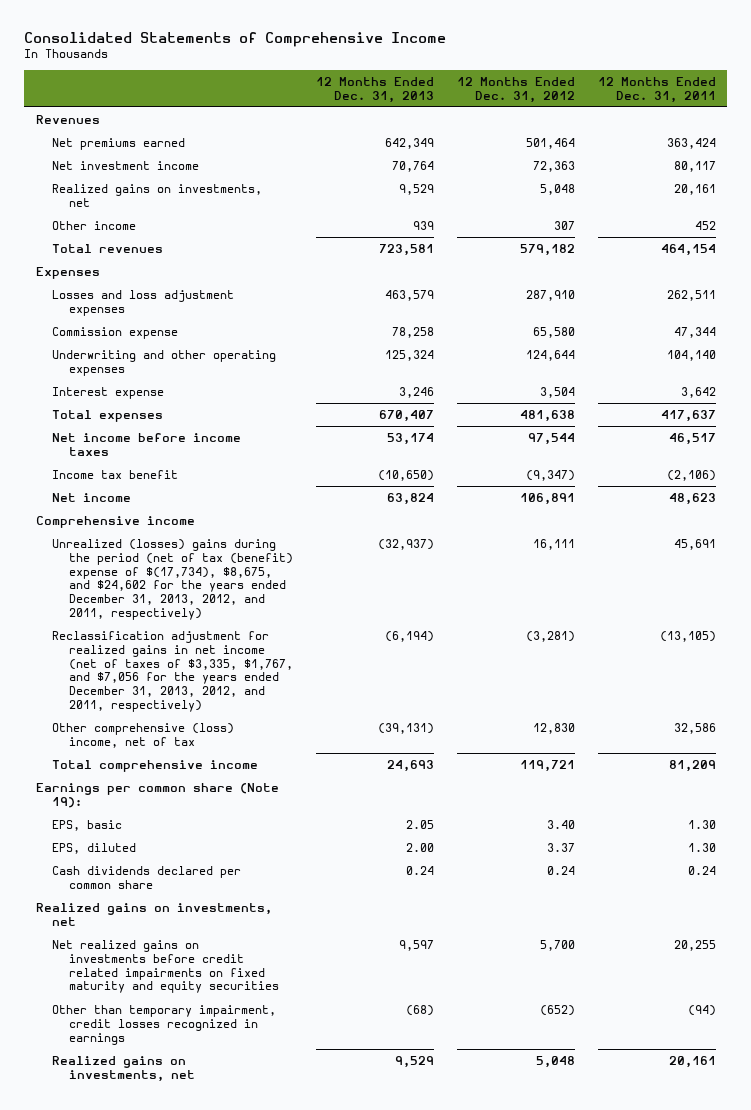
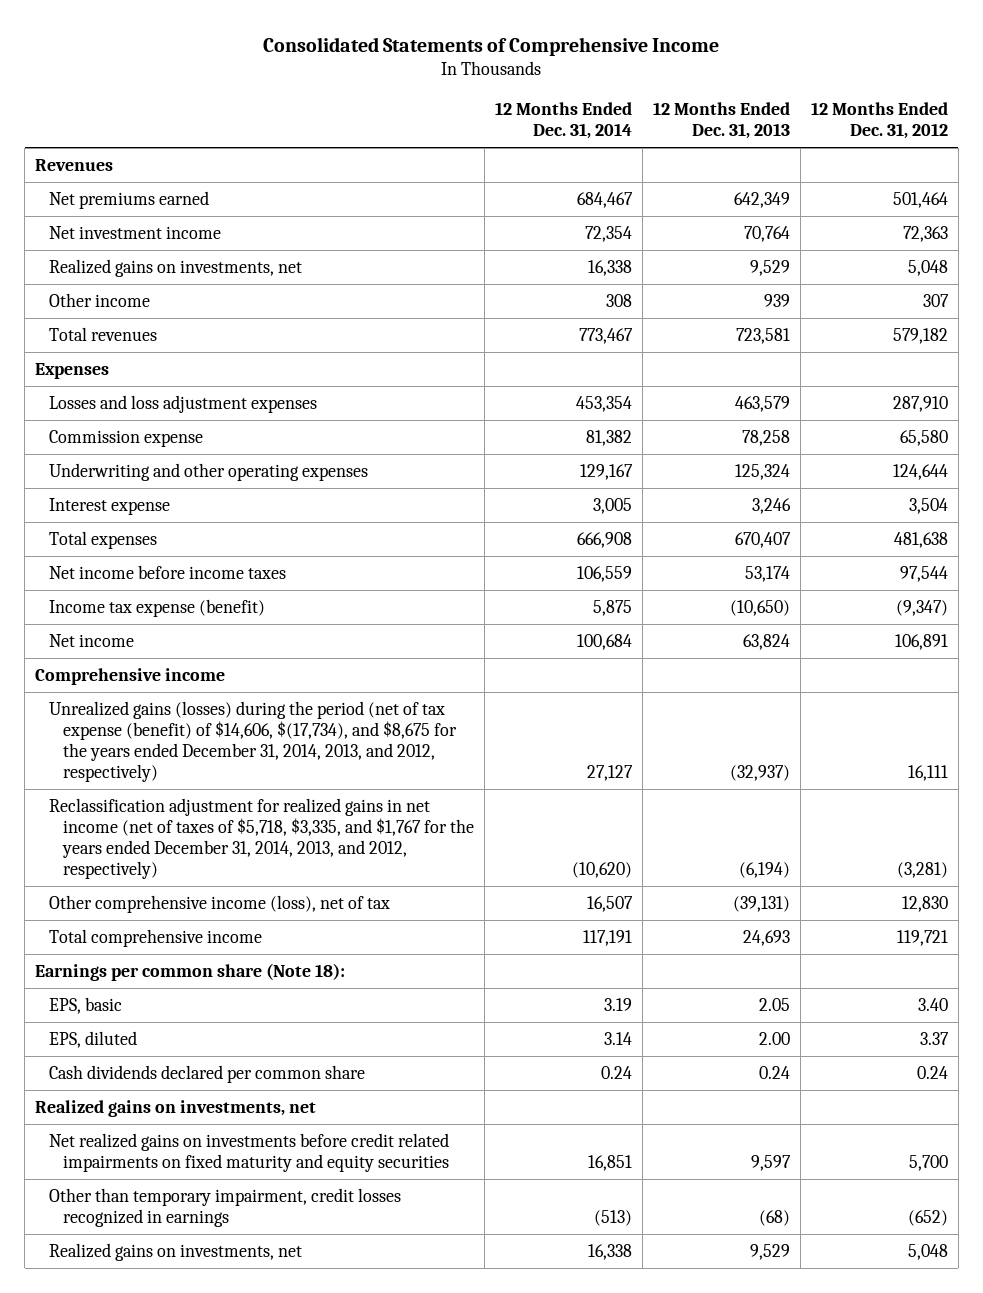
- | 12 Months Ended Dec. 31, 2013 | 12 Months Ended Dec. 31, 2012 | 12 Months Ended Dec. 31, 2011
+ | 12 Months Ended Dec. 31, 2014 | 12 Months Ended Dec. 31, 2013 | 12 Months Ended Dec. 31, 2012
- Income tax benefit | (10,650) | (9,347) | (2,106)
+ Income tax expense (benefit) | 5,875 | (10,650) | (9,347)
- Unrealized (losses) gains during the period (net of tax (benefit) expense of $(17,734), $8,675, and $24,602 for the years ended December 31, 2013, 2012, and 2011, respectively) | (32,937) | 16,111 | 45,691
- Reclassification adjustment for realized gains in net income (net of taxes of $3,335, $1,767, and $7,056 for the years ended December 31, 2013, 2012, and 2011, respectively) | (6,194) | (3,281) | (13,105)
- Other comprehensive (loss) income, net of tax | (39,131) | 12,830 | 32,586
+ Unrealized gains (losses) during the period (net of tax expense (benefit) of $14,606, $(17,734), and $8,675 for the years ended December 31, 2014, 2013, and 2012, respectively) | 27,127 | (32,937) | 16,111
+ Reclassification adjustment for realized gains in net income (net of taxes of $5,718, $3,335, and $1,767 for the years ended December 31, 2014, 2013, and 2012, respectively) | (10,620) | (6,194) | (3,281)
+ Other comprehensive income (loss), net of tax | 16,507 | (39,131) | 12,830
- Earnings per common share (Note 19):
+ Earnings per common share (Note 18):

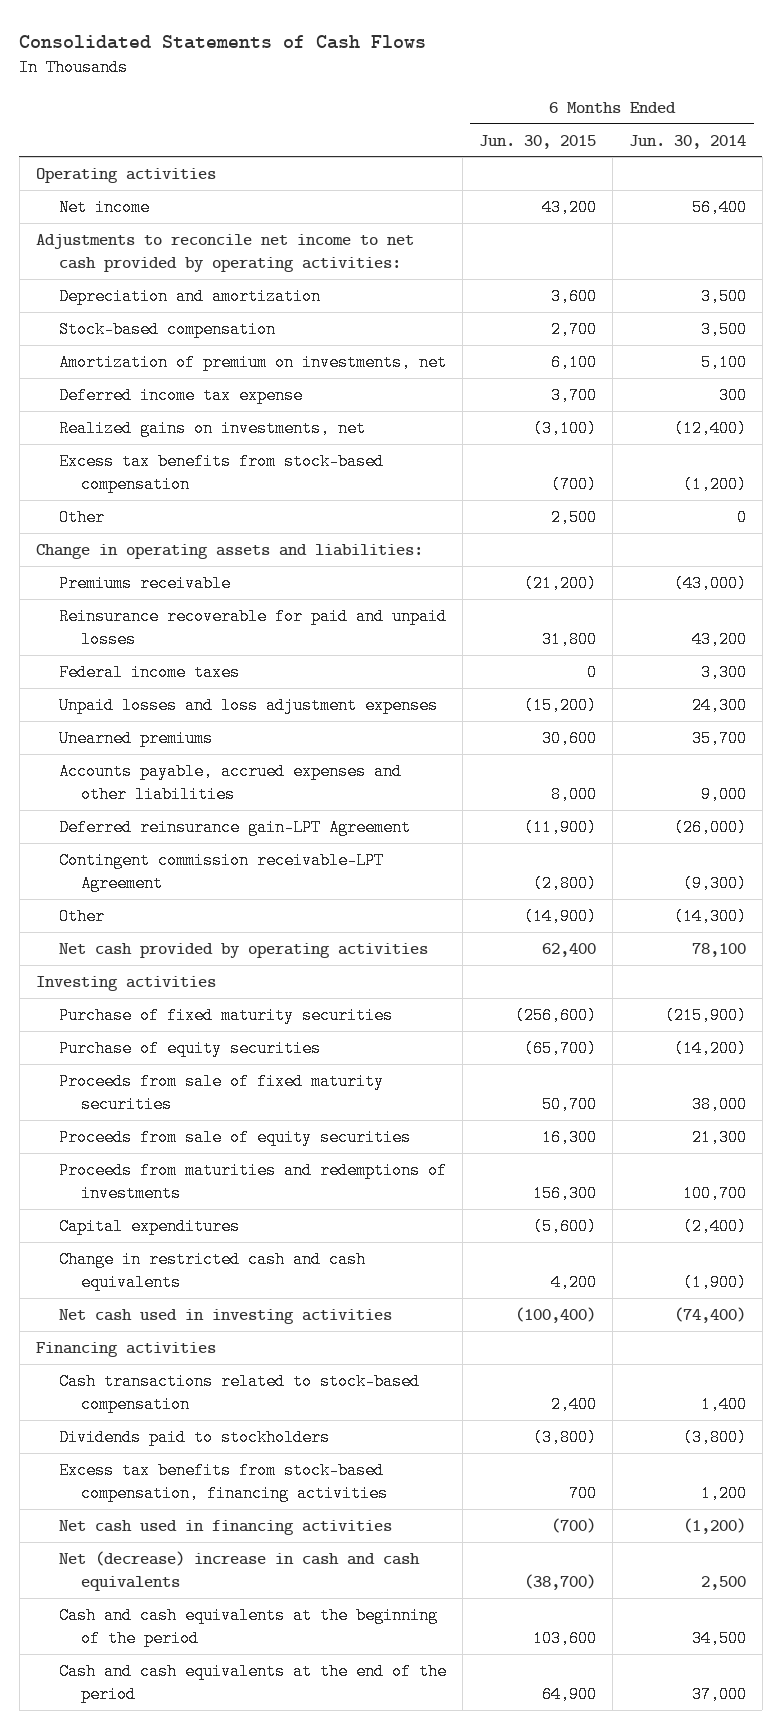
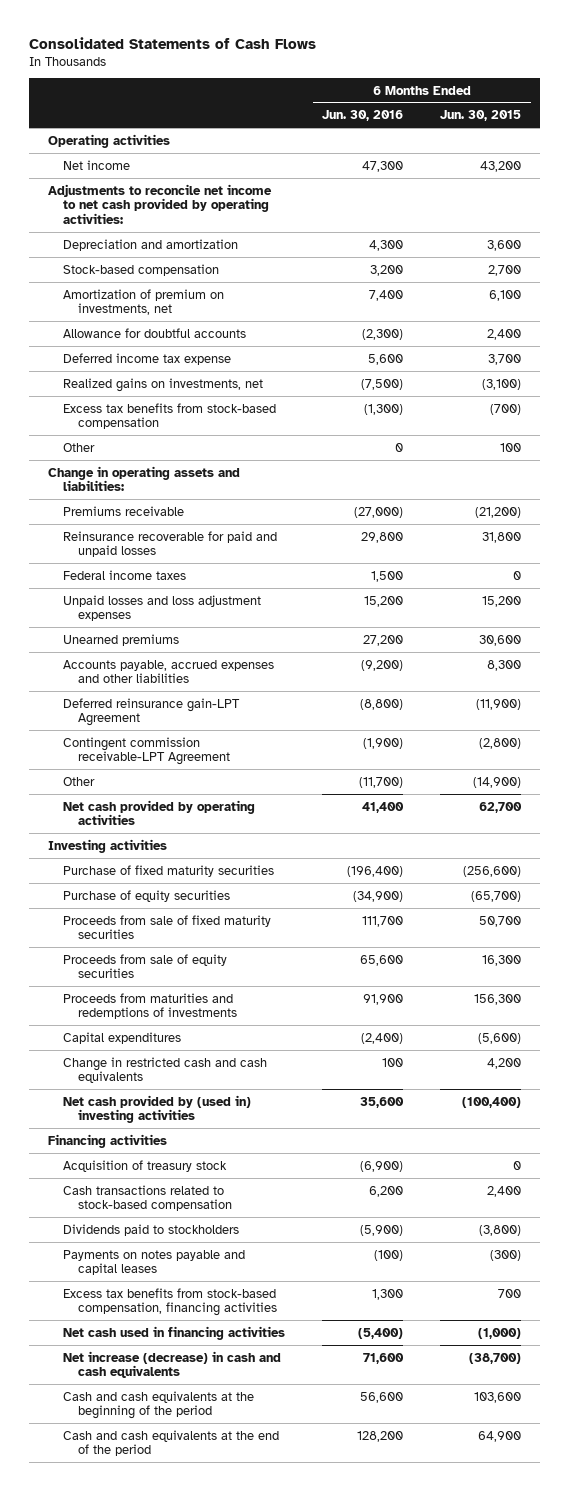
- | 6 Months Ended Jun. 30, 2015 | 6 Months Ended Jun. 30, 2014
+ | 6 Months Ended Jun. 30, 2016 | 6 Months Ended Jun. 30, 2015
+ Allowance for doubtful accounts | (2,300) | 2,400
- Other | 2,500 | 0
+ Other | 0 | 100
- Unpaid losses and loss adjustment expenses | (15,200) | 24,300
+ Unpaid losses and loss adjustment expenses | 15,200 | 15,200
- Accounts payable, accrued expenses and other liabilities | 8,000 | 9,000
+ Accounts payable, accrued expenses and other liabilities | (9,200) | 8,300
- Net cash provided by operating activities | 62,400 | 78,100
+ Net cash provided by operating activities | 41,400 | 62,700
- Net cash used in investing activities | (100,400) | (74,400)
+ Net cash provided by (used in) investing activities | 35,600 | (100,400)
+ Acquisition of treasury stock | (6,900) | 0
+ Payments on notes payable and capital leases | (100) | (300)
- Net cash used in financing activities | (700) | (1,200)
- Net (decrease) increase in cash and cash equivalents | (38,700) | 2,500
+ Net cash used in financing activities | (5,400) | (1,000)
+ Net increase (decrease) in cash and cash equivalents | 71,600 | (38,700)

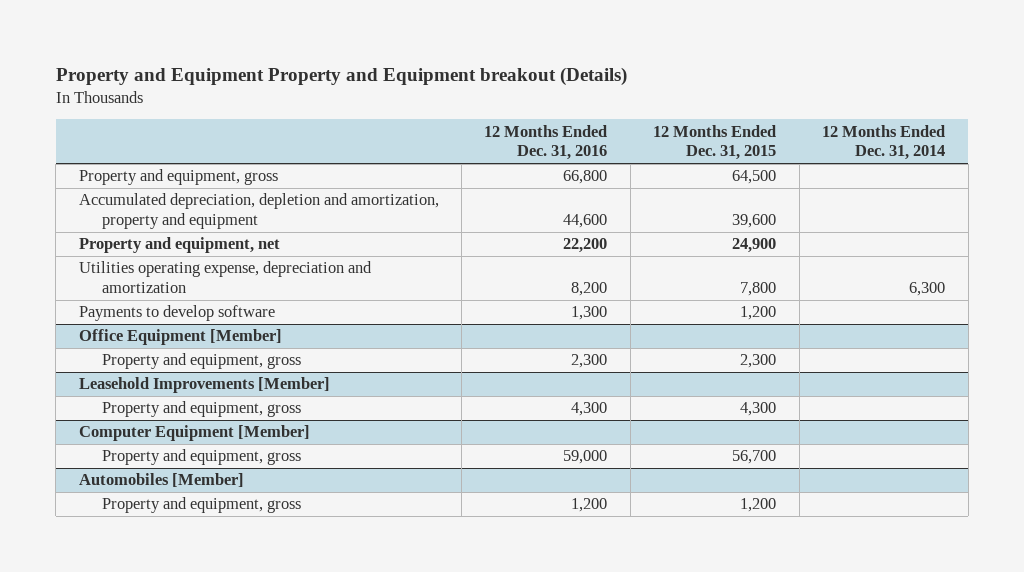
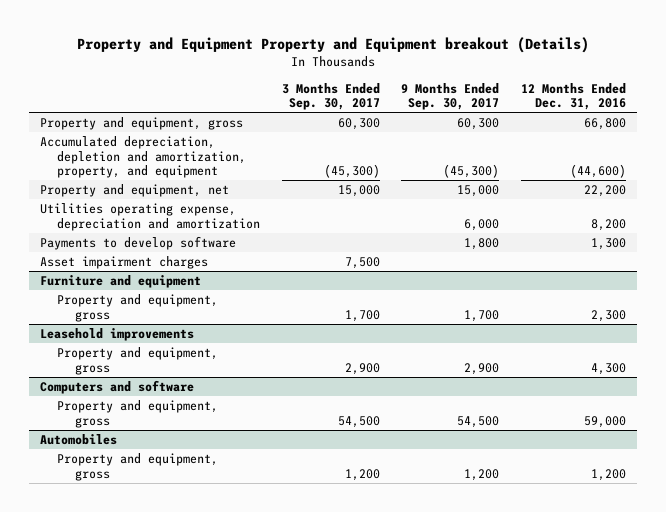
- | 12 Months Ended Dec. 31, 2016 | 12 Months Ended Dec. 31, 2015 | 12 Months Ended Dec. 31, 2014
+ | 3 Months Ended Sep. 30, 2017 | 9 Months Ended Sep. 30, 2017 | 12 Months Ended Dec. 31, 2016
- Accumulated depreciation, depletion and amortization, property and equipment | 44,600 | 39,600 |
+ Accumulated depreciation, depletion and amortization, property, and equipment | (45,300) | (45,300) | (44,600)
- Office Equipment [Member]
+ Asset impairment charges | 7,500 | |
+ Furniture and equipment
- Leasehold Improvements [Member]
+ Leasehold improvements
- Computer Equipment [Member]
+ Computers and software
- Automobiles [Member]
+ Automobiles

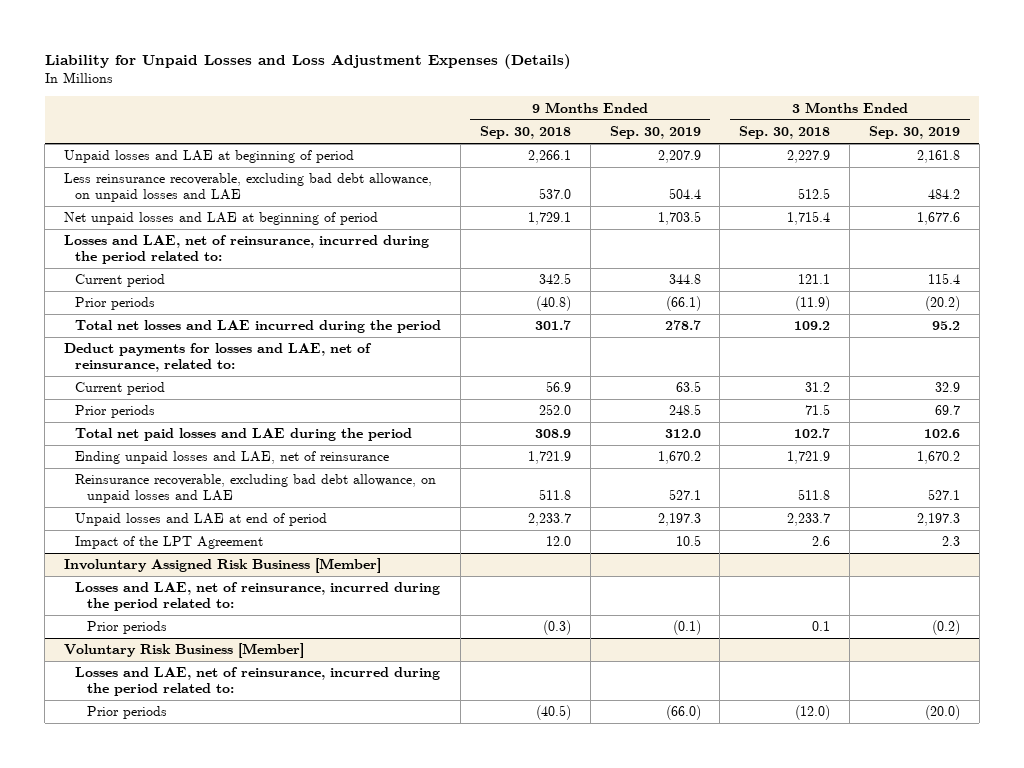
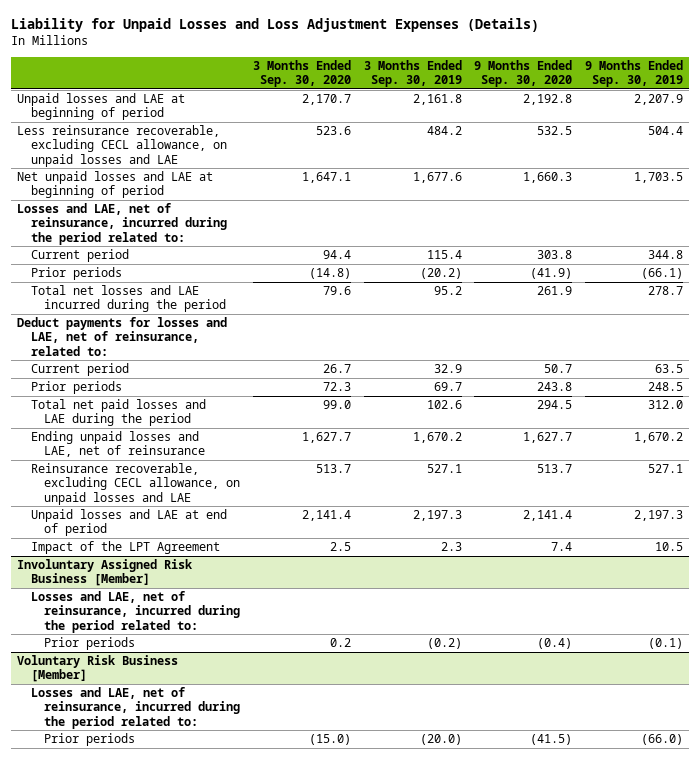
- | 9 Months Ended Sep. 30, 2018 | 9 Months Ended Sep. 30, 2019 | 3 Months Ended Sep. 30, 2018 | 3 Months Ended Sep. 30, 2019
+ | 3 Months Ended Sep. 30, 2020 | 3 Months Ended Sep. 30, 2019 | 9 Months Ended Sep. 30, 2020 | 9 Months Ended Sep. 30, 2019
- Less reinsurance recoverable, excluding bad debt allowance, on unpaid losses and LAE | 537.0 | 504.4 | 512.5 | 484.2
+ Less reinsurance recoverable, excluding CECL allowance, on unpaid losses and LAE | 523.6 | 484.2 | 532.5 | 504.4
- Reinsurance recoverable, excluding bad debt allowance, on unpaid losses and LAE | 511.8 | 527.1 | 511.8 | 527.1
+ Reinsurance recoverable, excluding CECL allowance, on unpaid losses and LAE | 513.7 | 527.1 | 513.7 | 527.1

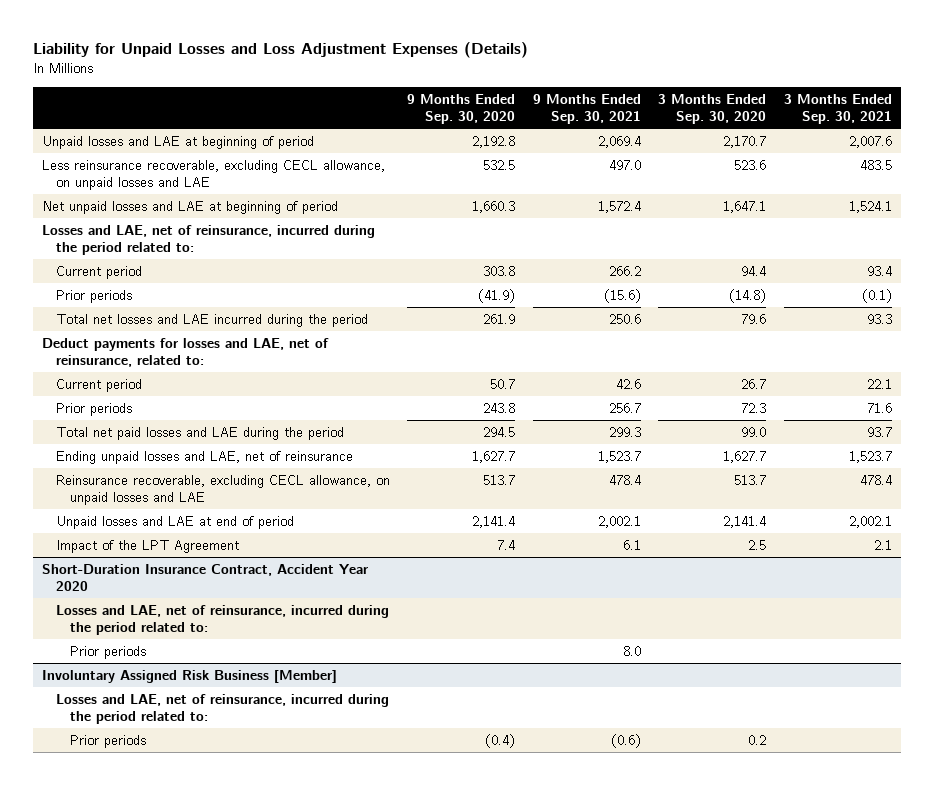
- | 3 Months Ended Sep. 30, 2020 | 3 Months Ended Sep. 30, 2019 | 9 Months Ended Sep. 30, 2020 | 9 Months Ended Sep. 30, 2019
+ | 9 Months Ended Sep. 30, 2020 | 9 Months Ended Sep. 30, 2021 | 3 Months Ended Sep. 30, 2020 | 3 Months Ended Sep. 30, 2021
+ Short-Duration Insurance Contract, Accident Year 2020
+ Losses and LAE, net of reinsurance, incurred during the period related to:
+ Prior periods | | 8.0 | |
- Voluntary Risk Business [Member]
- Losses and LAE, net of reinsurance, incurred during the period related to:
- Prior periods | (15.0) | (20.0) | (41.5) | (66.0)

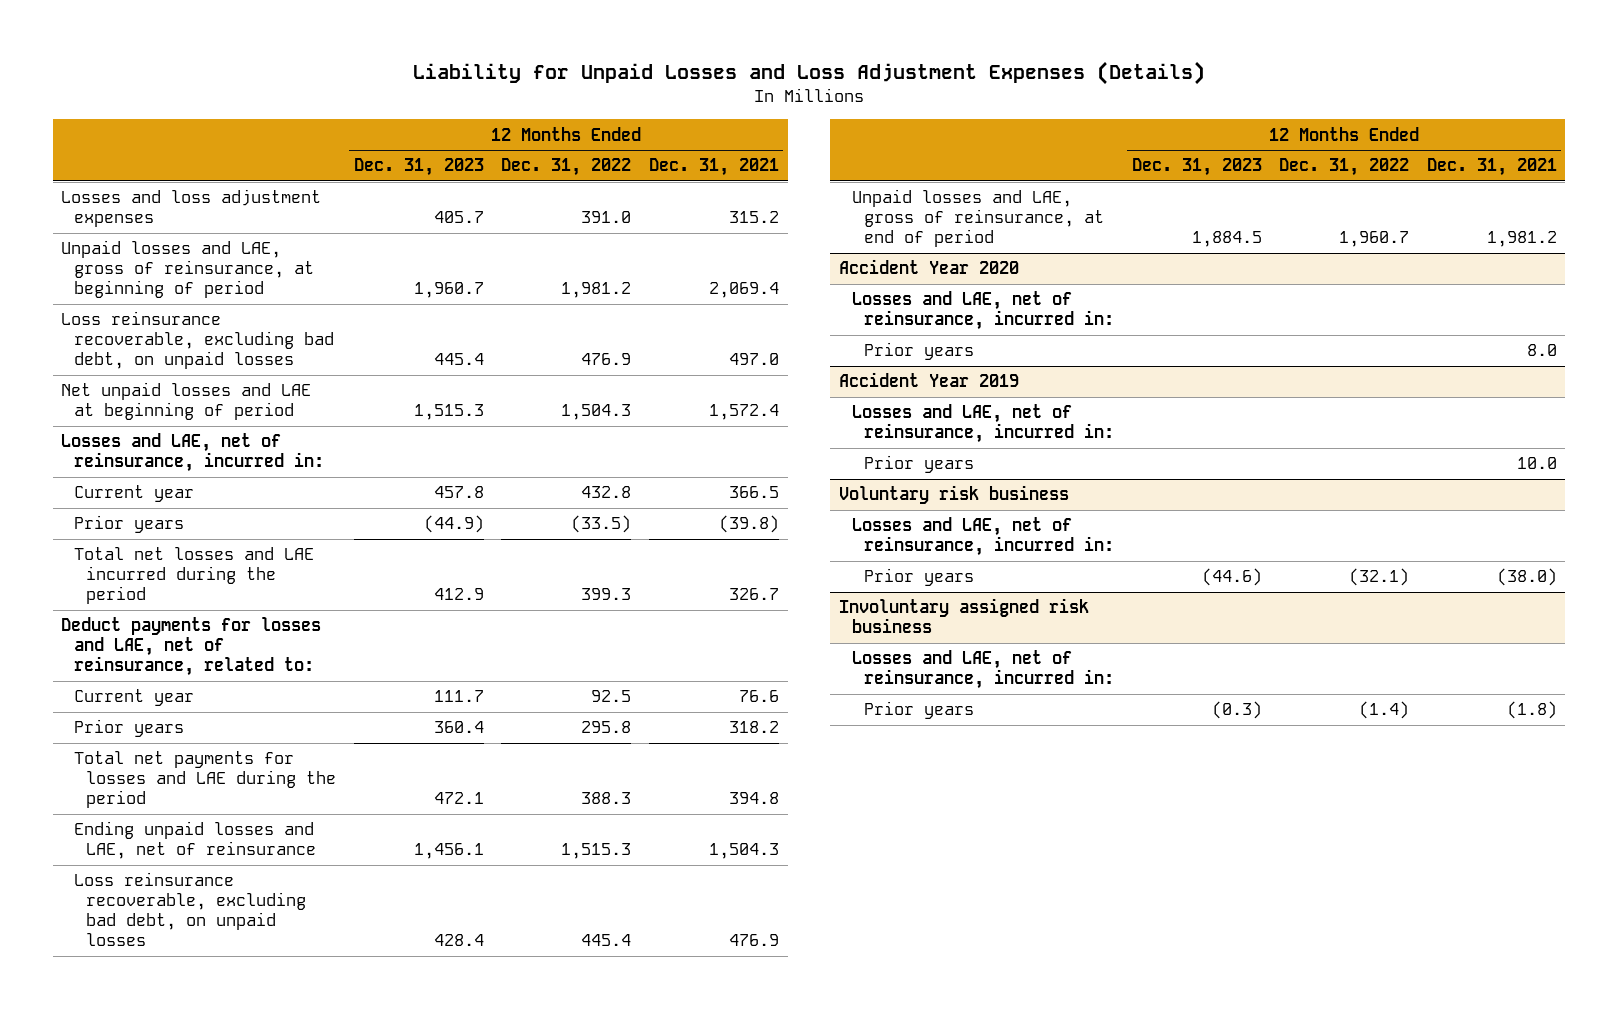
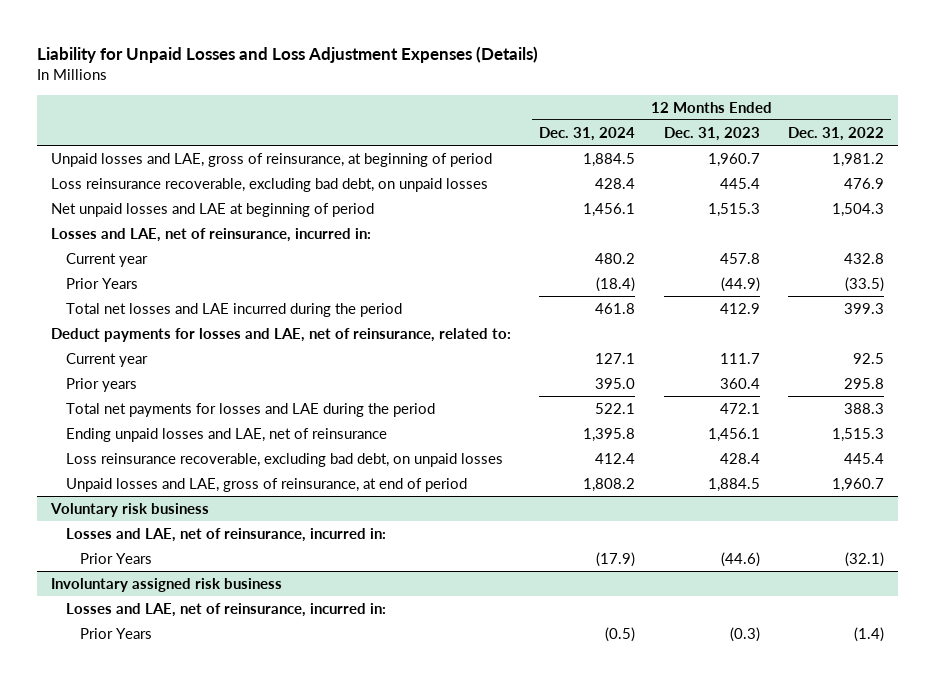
- | 12 Months Ended Dec. 31, 2023 | 12 Months Ended Dec. 31, 2022 | 12 Months Ended Dec. 31, 2021
+ | 12 Months Ended Dec. 31, 2024 | 12 Months Ended Dec. 31, 2023 | 12 Months Ended Dec. 31, 2022
- Losses and loss adjustment expenses | 405.7 | 391.0 | 315.2
- Prior years | (44.9) | (33.5) | (39.8)
+ Prior Years | (18.4) | (44.9) | (33.5)
- Accident Year 2020
- Losses and LAE, net of reinsurance, incurred in:
- Prior years | | | 8.0
- Accident Year 2019
- Losses and LAE, net of reinsurance, incurred in:
- Prior years | | | 10.0
@ Voluntary risk business
- Prior years | (44.6) | (32.1) | (38.0)
+ Prior Years | (17.9) | (44.6) | (32.1)
@ Involuntary assigned risk business
- Prior years | (0.3) | (1.4) | (1.8)
+ Prior Years | (0.5) | (0.3) | (1.4)

